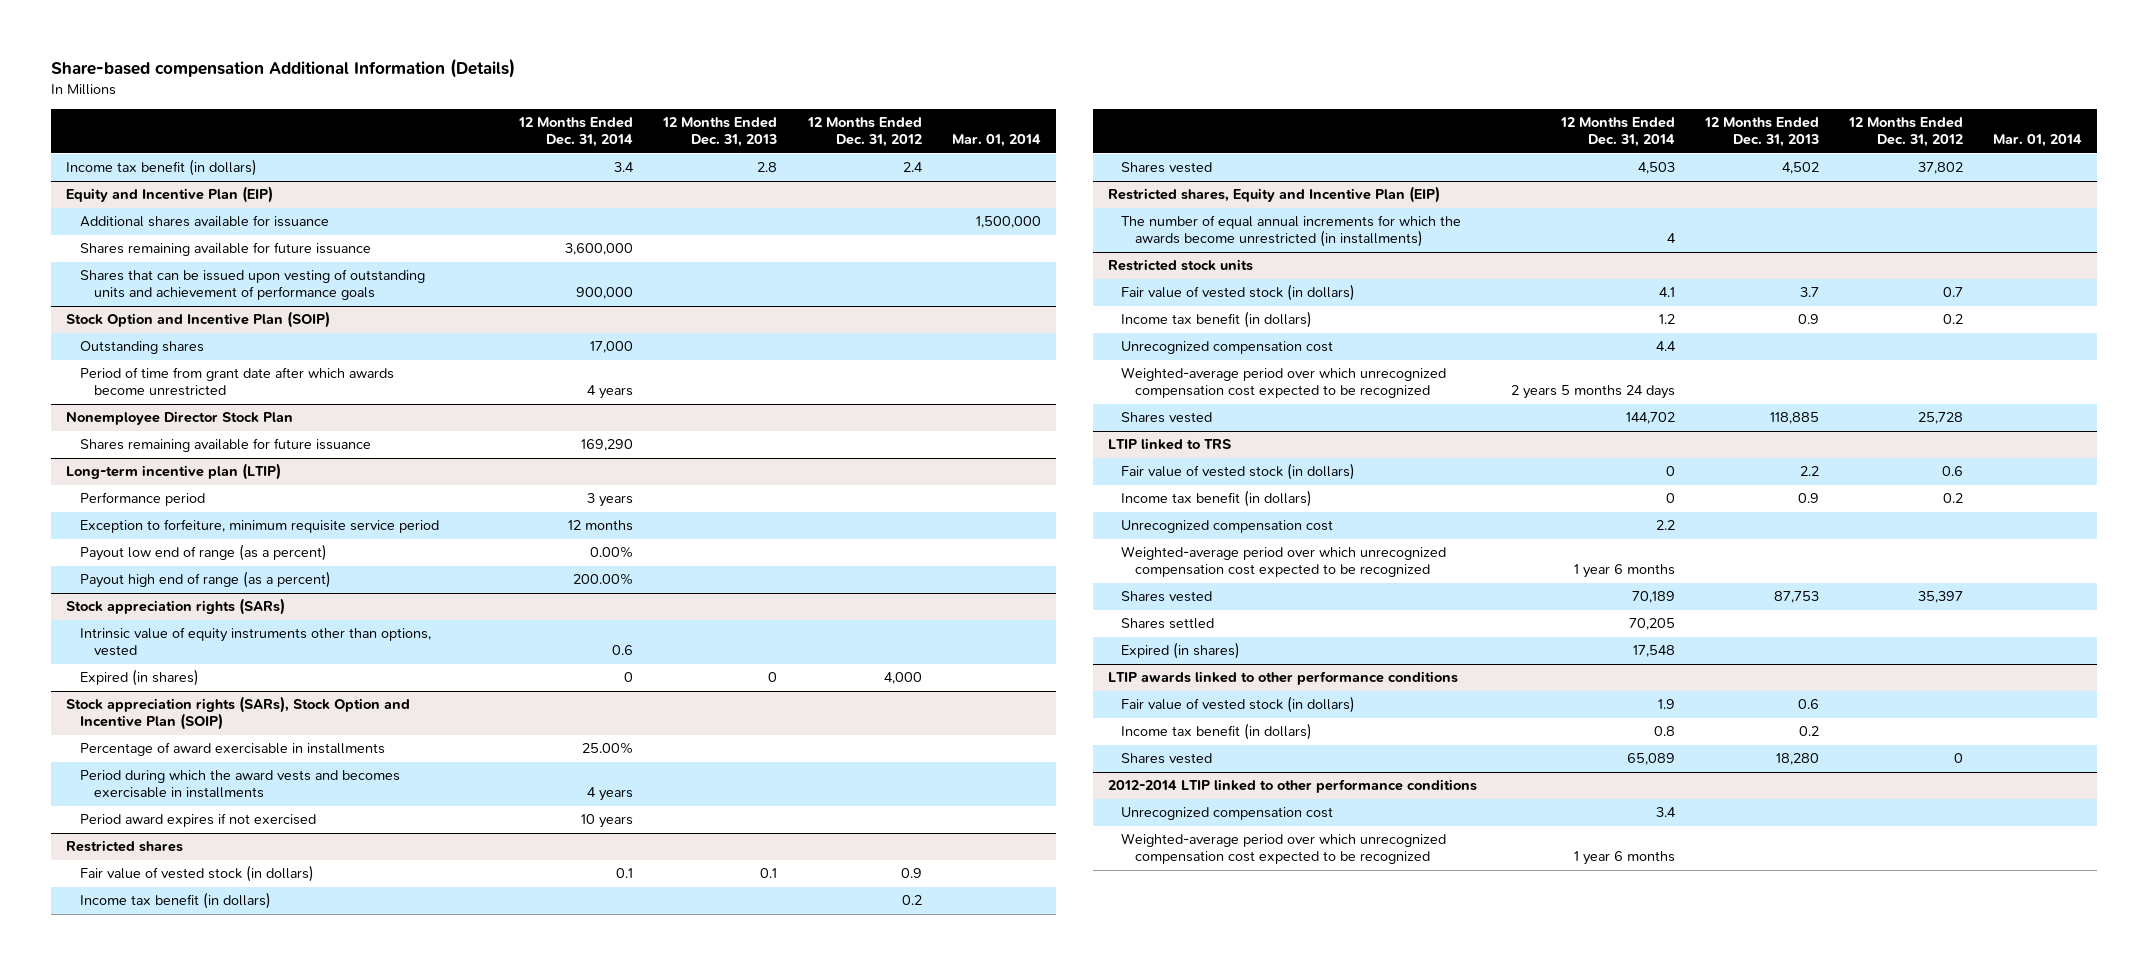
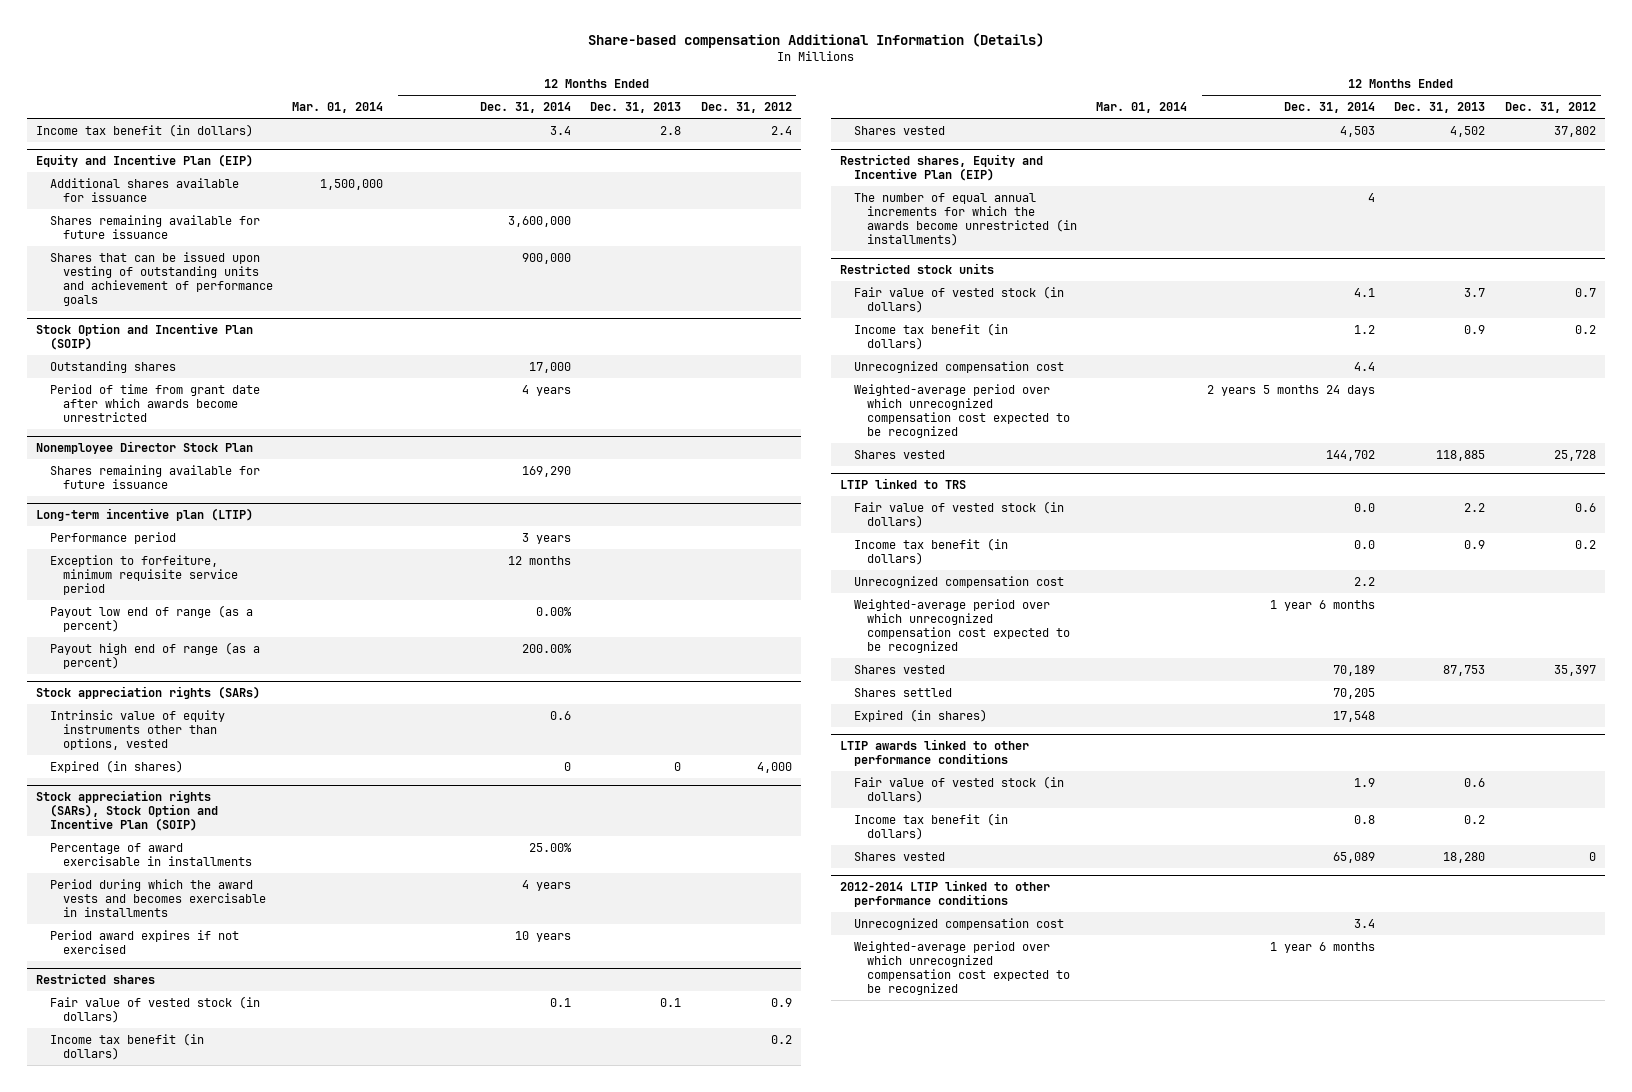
- | 12 Months Ended Dec. 31, 2014 | 12 Months Ended Dec. 31, 2013 | 12 Months Ended Dec. 31, 2012 | Mar. 01, 2014
+ | Mar. 01, 2014 | 12 Months Ended Dec. 31, 2014 | 12 Months Ended Dec. 31, 2013 | 12 Months Ended Dec. 31, 2012
@ LTIP linked to TRS
- Fair value of vested stock (in dollars) | 0 | 2.2 | 0.6 |
- Income tax benefit (in dollars) | 0 | 0.9 | 0.2 |
+ Fair value of vested stock (in dollars) | | 0.0 | 2.2 | 0.6
+ Income tax benefit (in dollars) | | 0.0 | 0.9 | 0.2

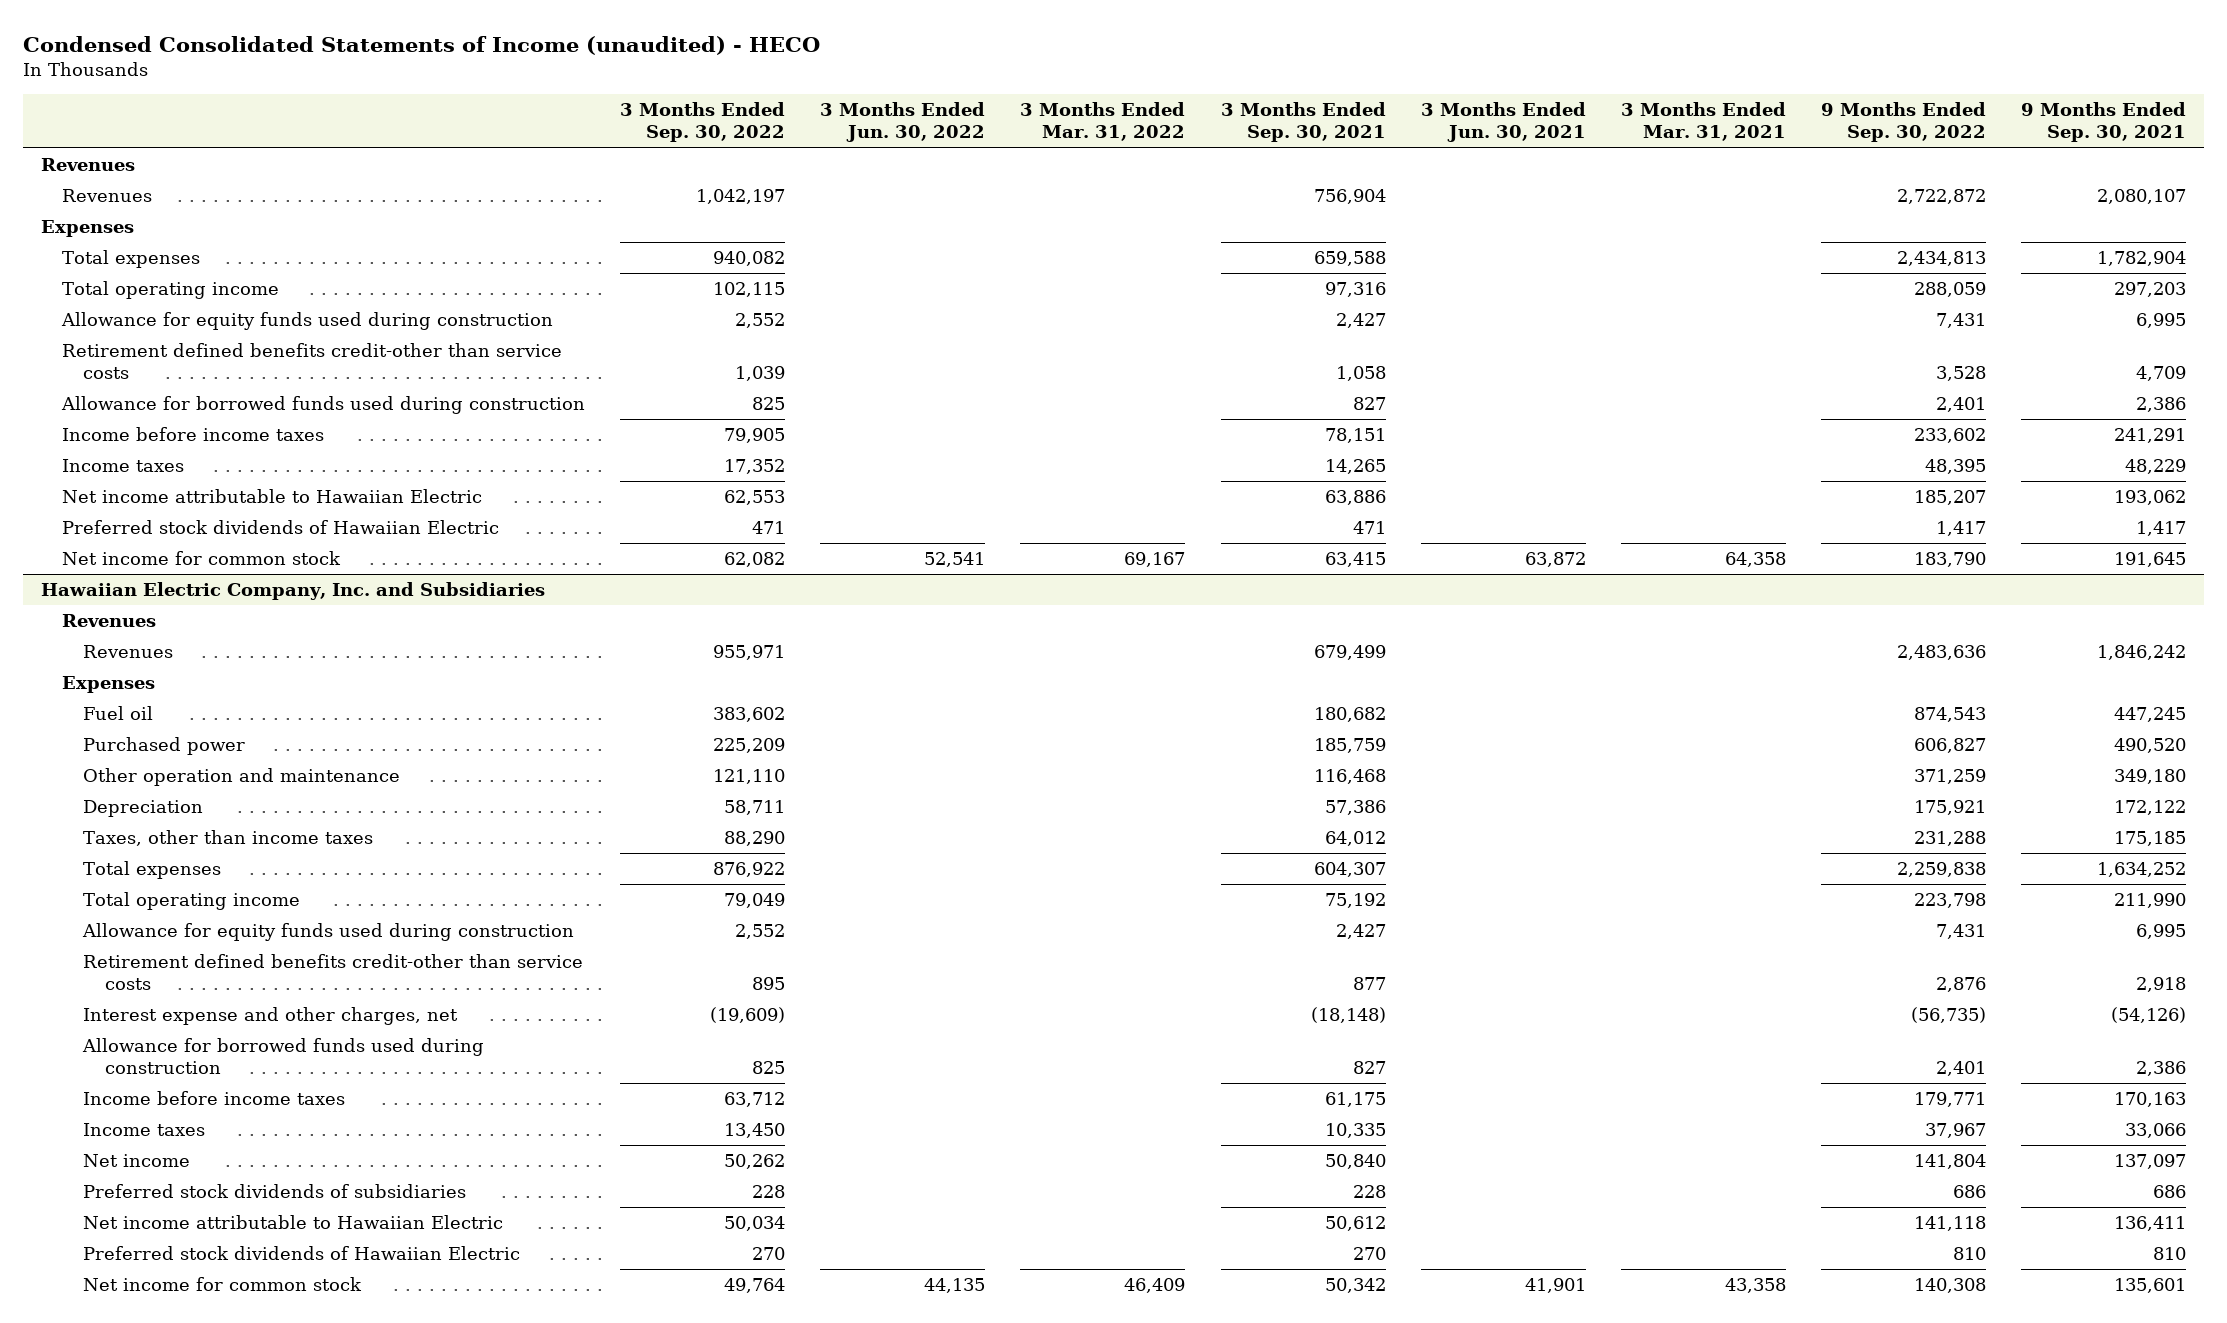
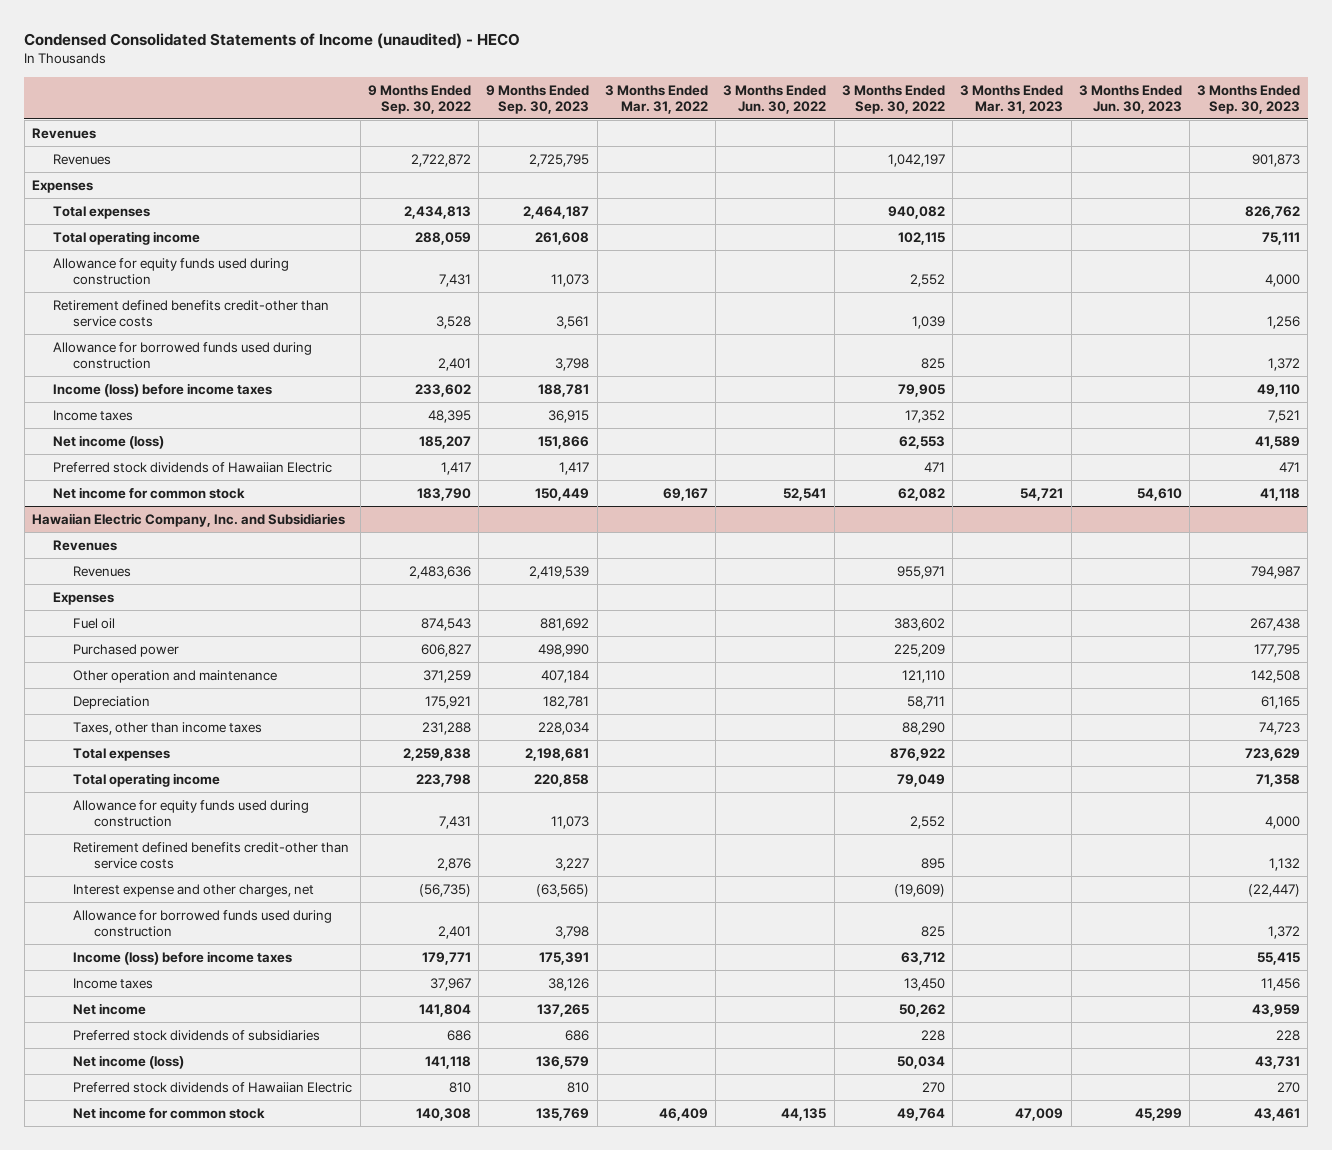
- | 3 Months Ended Sep. 30, 2022 | 3 Months Ended Jun. 30, 2022 | 3 Months Ended Mar. 31, 2022 | 3 Months Ended Sep. 30, 2021 | 3 Months Ended Jun. 30, 2021 | 3 Months Ended Mar. 31, 2021 | 9 Months Ended Sep. 30, 2022 | 9 Months Ended Sep. 30, 2021
+ | 9 Months Ended Sep. 30, 2022 | 9 Months Ended Sep. 30, 2023 | 3 Months Ended Mar. 31, 2022 | 3 Months Ended Jun. 30, 2022 | 3 Months Ended Sep. 30, 2022 | 3 Months Ended Mar. 31, 2023 | 3 Months Ended Jun. 30, 2023 | 3 Months Ended Sep. 30, 2023
- Income before income taxes | 79,905 | | | 78,151 | | | 233,602 | 241,291
+ Income (loss) before income taxes | 233,602 | 188,781 | | | 79,905 | | | 49,110
- Net income attributable to Hawaiian Electric | 62,553 | | | 63,886 | | | 185,207 | 193,062
+ Net income (loss) | 185,207 | 151,866 | | | 62,553 | | | 41,589
@ Hawaiian Electric Company, Inc. and Subsidiaries
- Income before income taxes | 63,712 | | | 61,175 | | | 179,771 | 170,163
+ Income (loss) before income taxes | 179,771 | 175,391 | | | 63,712 | | | 55,415
- Net income attributable to Hawaiian Electric | 50,034 | | | 50,612 | | | 141,118 | 136,411
+ Net income (loss) | 141,118 | 136,579 | | | 50,034 | | | 43,731

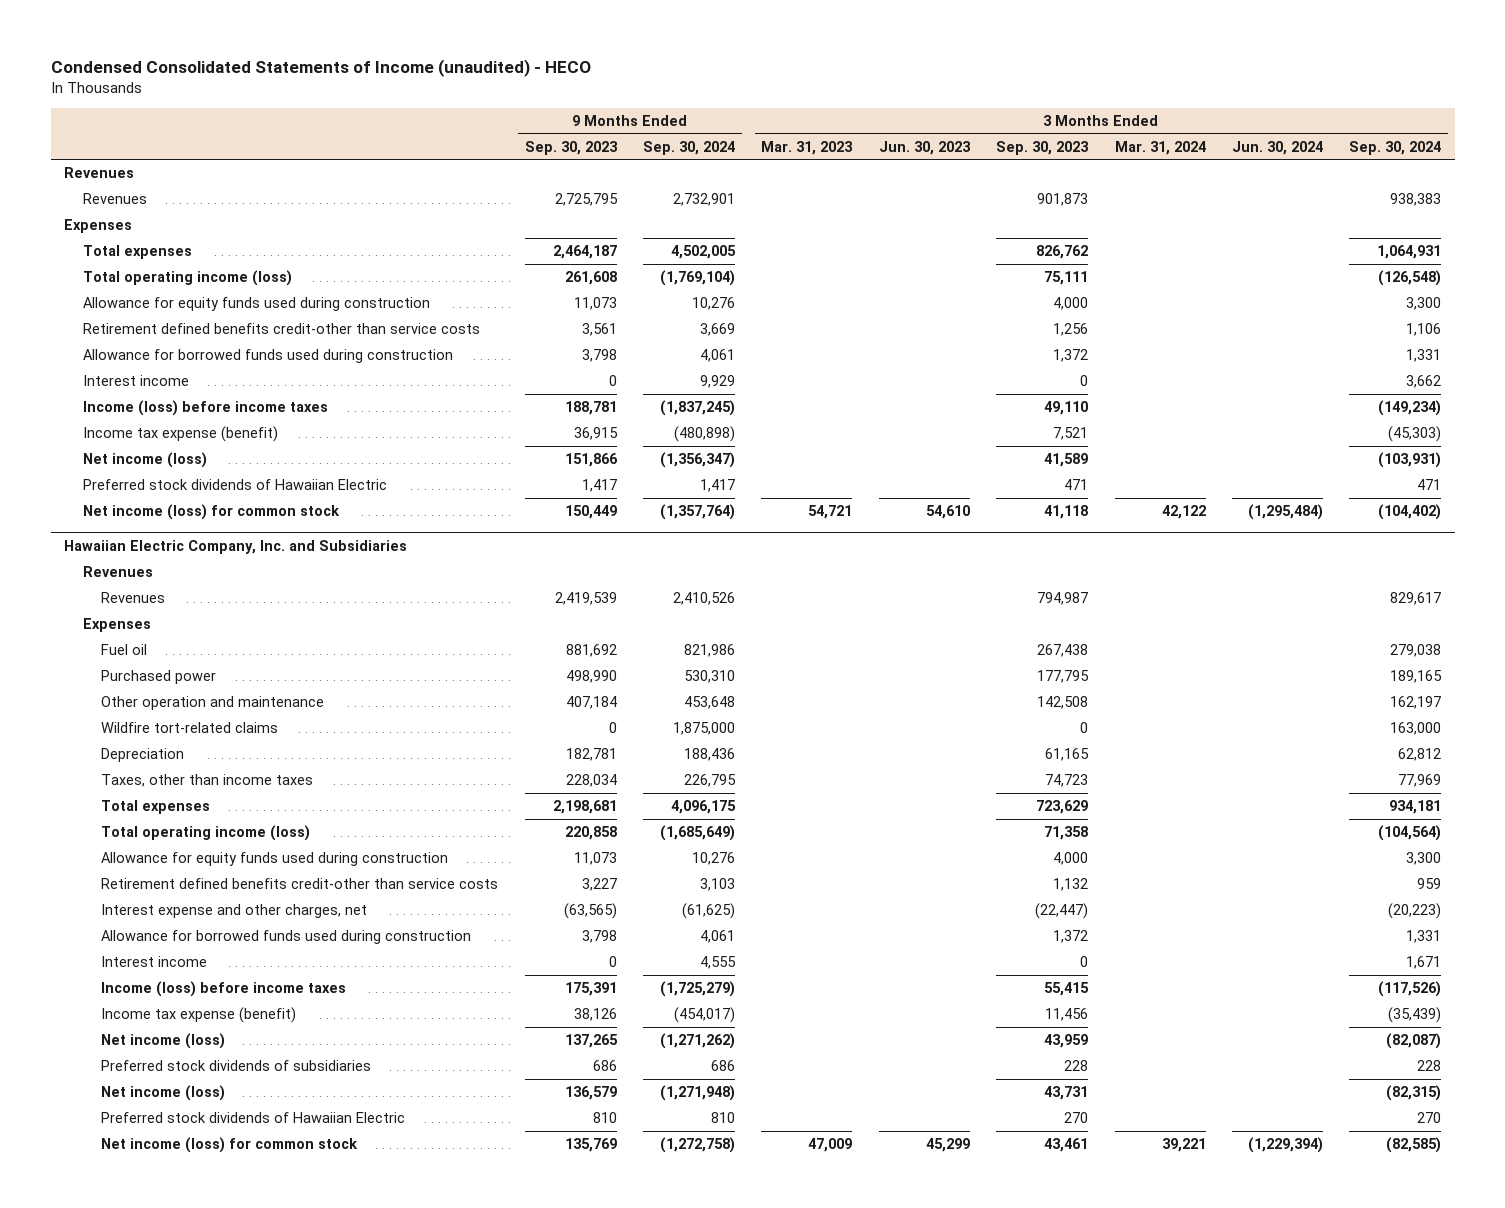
- | 9 Months Ended Sep. 30, 2022 | 9 Months Ended Sep. 30, 2023 | 3 Months Ended Mar. 31, 2022 | 3 Months Ended Jun. 30, 2022 | 3 Months Ended Sep. 30, 2022 | 3 Months Ended Mar. 31, 2023 | 3 Months Ended Jun. 30, 2023 | 3 Months Ended Sep. 30, 2023
+ | 9 Months Ended Sep. 30, 2023 | 9 Months Ended Sep. 30, 2024 | 3 Months Ended Mar. 31, 2023 | 3 Months Ended Jun. 30, 2023 | 3 Months Ended Sep. 30, 2023 | 3 Months Ended Mar. 31, 2024 | 3 Months Ended Jun. 30, 2024 | 3 Months Ended Sep. 30, 2024
- Total operating income | 288,059 | 261,608 | | | 102,115 | | | 75,111
+ Total operating income (loss) | 261,608 | (1,769,104) | | | 75,111 | | | (126,548)
+ Interest income | 0 | 9,929 | | | 0 | | | 3,662
- Income taxes | 48,395 | 36,915 | | | 17,352 | | | 7,521
+ Income tax expense (benefit) | 36,915 | (480,898) | | | 7,521 | | | (45,303)
- Net income for common stock | 183,790 | 150,449 | 69,167 | 52,541 | 62,082 | 54,721 | 54,610 | 41,118
+ Net income (loss) for common stock | 150,449 | (1,357,764) | 54,721 | 54,610 | 41,118 | 42,122 | (1,295,484) | (104,402)
@ Hawaiian Electric Company, Inc. and Subsidiaries
+ Wildfire tort-related claims | 0 | 1,875,000 | | | 0 | | | 163,000
- Total operating income | 223,798 | 220,858 | | | 79,049 | | | 71,358
+ Total operating income (loss) | 220,858 | (1,685,649) | | | 71,358 | | | (104,564)
+ Interest income | 0 | 4,555 | | | 0 | | | 1,671
- Income taxes | 37,967 | 38,126 | | | 13,450 | | | 11,456
- Net income | 141,804 | 137,265 | | | 50,262 | | | 43,959
+ Income tax expense (benefit) | 38,126 | (454,017) | | | 11,456 | | | (35,439)
+ Net income (loss) | 137,265 | (1,271,262) | | | 43,959 | | | (82,087)
- Net income for common stock | 140,308 | 135,769 | 46,409 | 44,135 | 49,764 | 47,009 | 45,299 | 43,461
+ Net income (loss) for common stock | 135,769 | (1,272,758) | 47,009 | 45,299 | 43,461 | 39,221 | (1,229,394) | (82,585)

